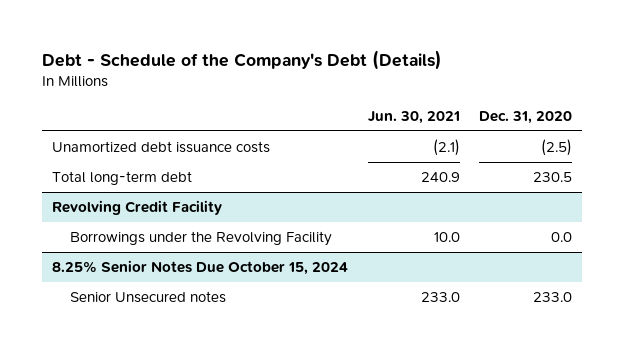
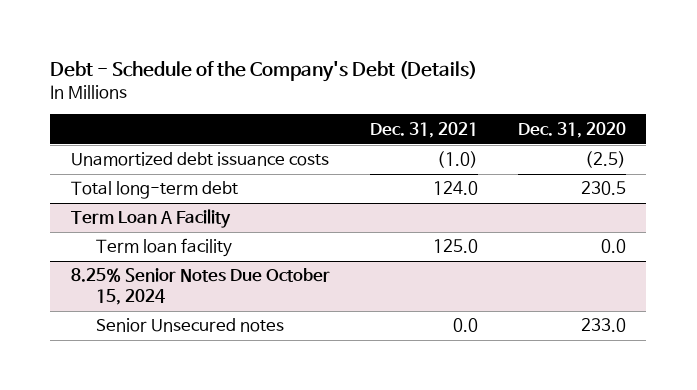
- | Jun. 30, 2021 | Dec. 31, 2020
+ | Dec. 31, 2021 | Dec. 31, 2020
- Revolving Credit Facility
- Borrowings under the Revolving Facility | 10.0 | 0.0
+ Term Loan A Facility
+ Term loan facility | 125.0 | 0.0

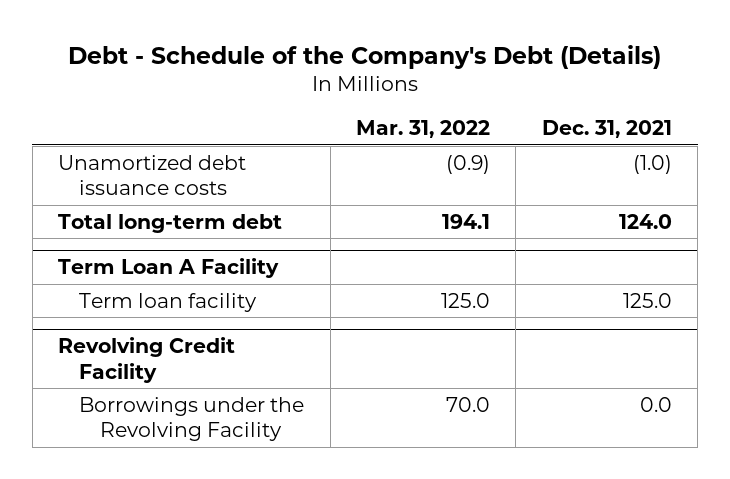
- | Dec. 31, 2021 | Dec. 31, 2020
+ | Mar. 31, 2022 | Dec. 31, 2021
- 8.25% Senior Notes Due October 15, 2024
- Senior Unsecured notes | 0.0 | 233.0
+ Revolving Credit Facility
+ Borrowings under the Revolving Facility | 70.0 | 0.0

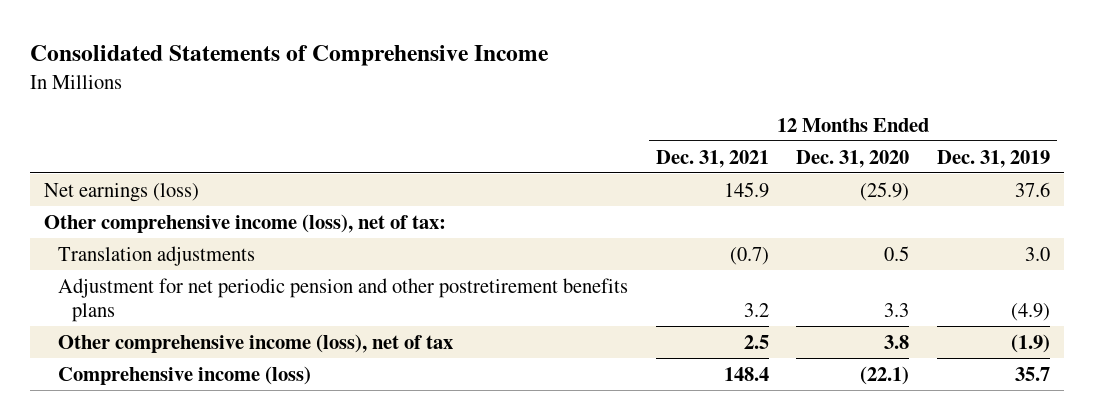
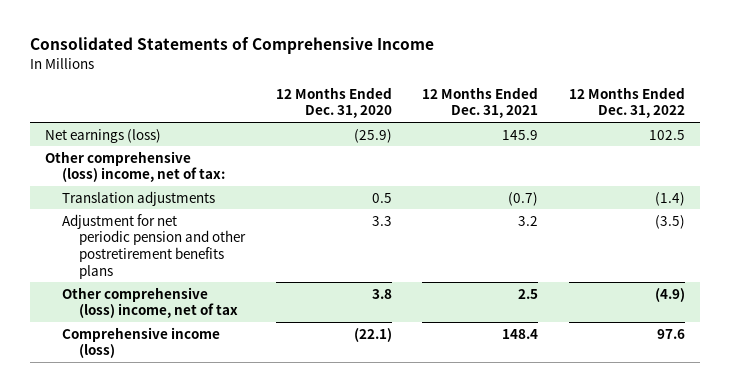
- | 12 Months Ended Dec. 31, 2021 | 12 Months Ended Dec. 31, 2020 | 12 Months Ended Dec. 31, 2019
+ | 12 Months Ended Dec. 31, 2020 | 12 Months Ended Dec. 31, 2021 | 12 Months Ended Dec. 31, 2022
- Other comprehensive income (loss), net of tax:
+ Other comprehensive (loss) income, net of tax:
- Other comprehensive income (loss), net of tax | 2.5 | 3.8 | (1.9)
+ Other comprehensive (loss) income, net of tax | 3.8 | 2.5 | (4.9)

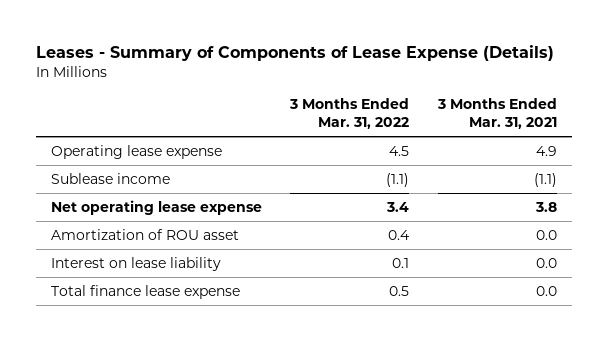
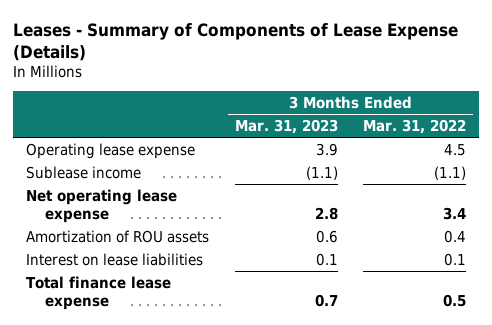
- | 3 Months Ended Mar. 31, 2022 | 3 Months Ended Mar. 31, 2021
+ | 3 Months Ended Mar. 31, 2023 | 3 Months Ended Mar. 31, 2022
- Amortization of ROU asset | 0.4 | 0.0
- Interest on lease liability | 0.1 | 0.0
+ Amortization of ROU assets | 0.6 | 0.4
+ Interest on lease liabilities | 0.1 | 0.1

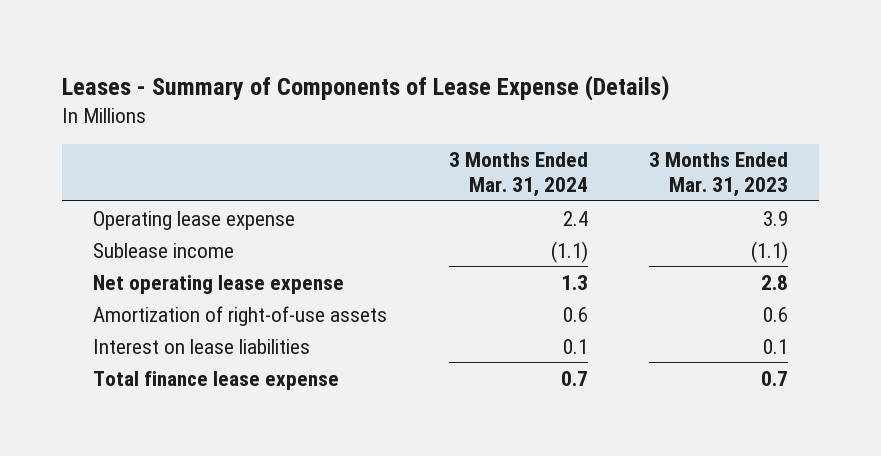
- | 3 Months Ended Mar. 31, 2023 | 3 Months Ended Mar. 31, 2022
+ | 3 Months Ended Mar. 31, 2024 | 3 Months Ended Mar. 31, 2023
- Amortization of ROU assets | 0.6 | 0.4
+ Amortization of right-of-use assets | 0.6 | 0.6

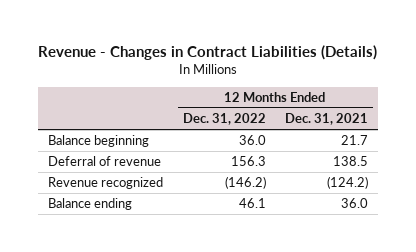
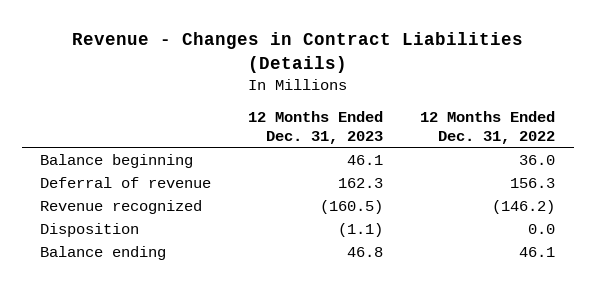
- | 12 Months Ended Dec. 31, 2022 | 12 Months Ended Dec. 31, 2021
+ | 12 Months Ended Dec. 31, 2023 | 12 Months Ended Dec. 31, 2022
+ Disposition | (1.1) | 0.0

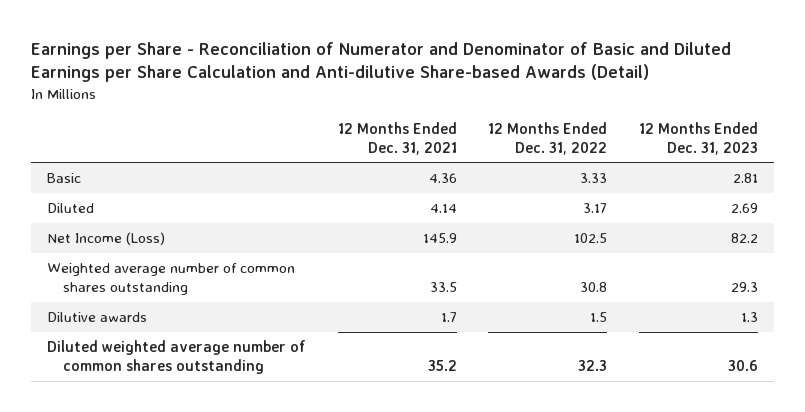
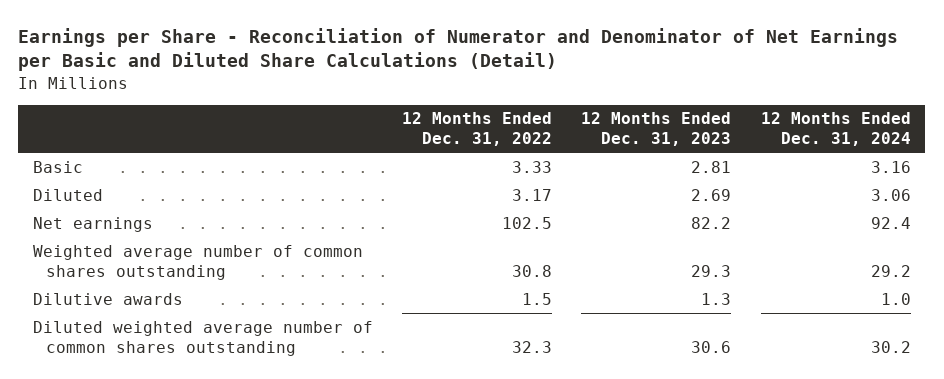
- Earnings per Share - Reconciliation of Numerator and Denominator of Basic and Diluted Earnings per Share Calculation and Anti-dilutive Share-based Awards (Detail)
+ Earnings per Share - Reconciliation of Numerator and Denominator of Net Earnings per Basic and Diluted Share Calculations (Detail)
- | 12 Months Ended Dec. 31, 2021 | 12 Months Ended Dec. 31, 2022 | 12 Months Ended Dec. 31, 2023
+ | 12 Months Ended Dec. 31, 2022 | 12 Months Ended Dec. 31, 2023 | 12 Months Ended Dec. 31, 2024
- Net Income (Loss) | 145.9 | 102.5 | 82.2
+ Net earnings | 102.5 | 82.2 | 92.4

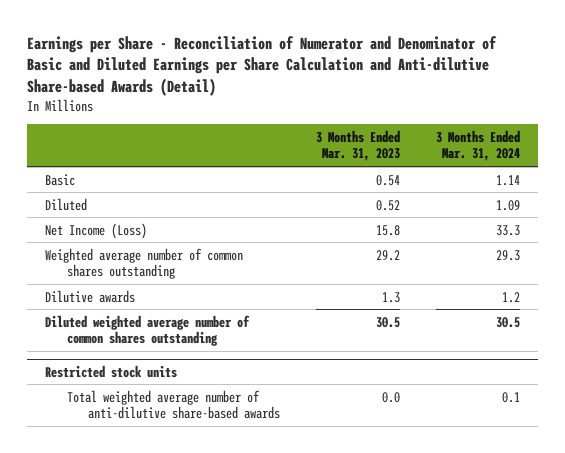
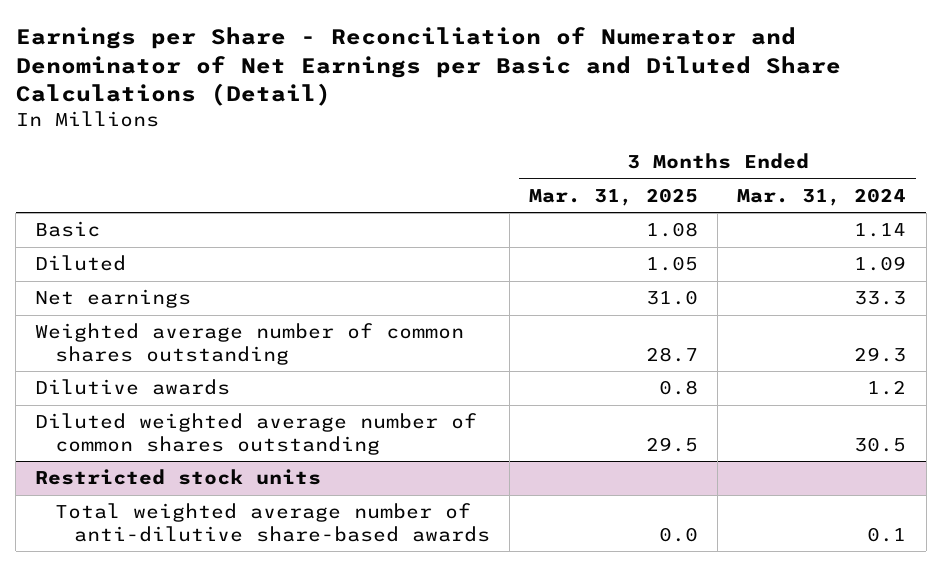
- Earnings per Share - Reconciliation of Numerator and Denominator of Basic and Diluted Earnings per Share Calculation and Anti-dilutive Share-based Awards (Detail)
+ Earnings per Share - Reconciliation of Numerator and Denominator of Net Earnings per Basic and Diluted Share Calculations (Detail)
- | 3 Months Ended Mar. 31, 2023 | 3 Months Ended Mar. 31, 2024
+ | 3 Months Ended Mar. 31, 2025 | 3 Months Ended Mar. 31, 2024
- Net Income (Loss) | 15.8 | 33.3
+ Net earnings | 31.0 | 33.3

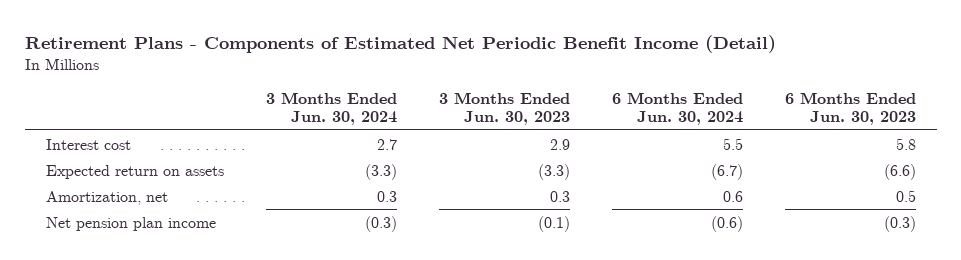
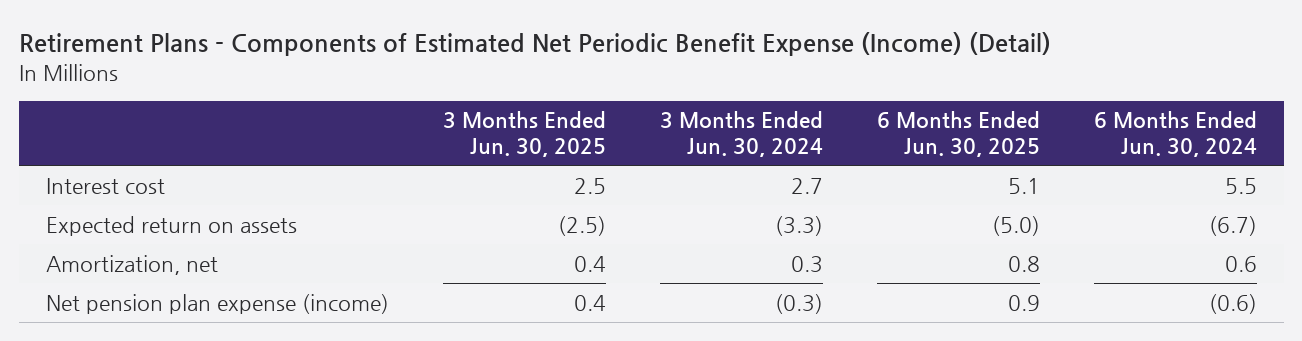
- Retirement Plans - Components of Estimated Net Periodic Benefit Income (Detail)
+ Retirement Plans - Components of Estimated Net Periodic Benefit Expense (Income) (Detail)
- | 3 Months Ended Jun. 30, 2024 | 3 Months Ended Jun. 30, 2023 | 6 Months Ended Jun. 30, 2024 | 6 Months Ended Jun. 30, 2023
+ | 3 Months Ended Jun. 30, 2025 | 3 Months Ended Jun. 30, 2024 | 6 Months Ended Jun. 30, 2025 | 6 Months Ended Jun. 30, 2024
- Net pension plan income | (0.3) | (0.1) | (0.6) | (0.3)
+ Net pension plan expense (income) | 0.4 | (0.3) | 0.9 | (0.6)

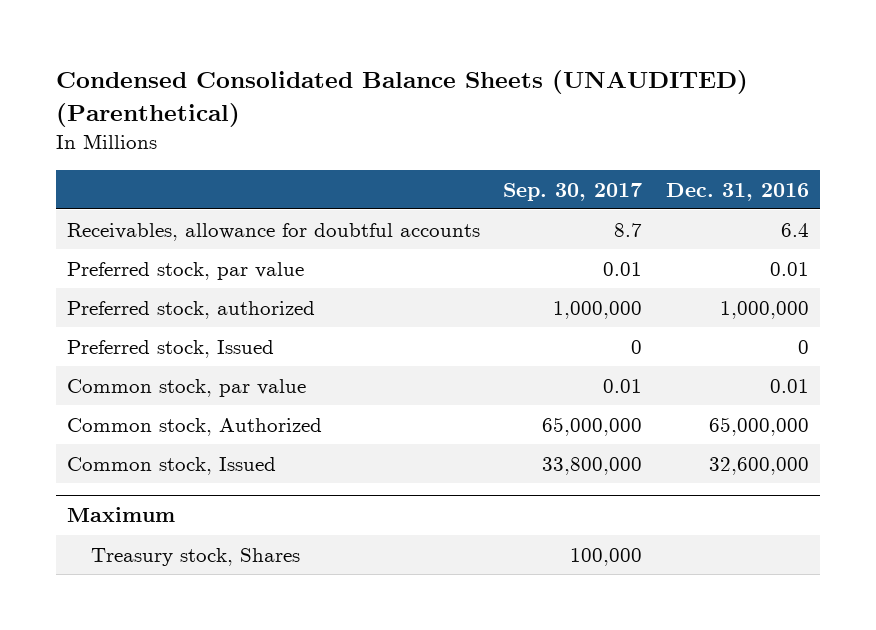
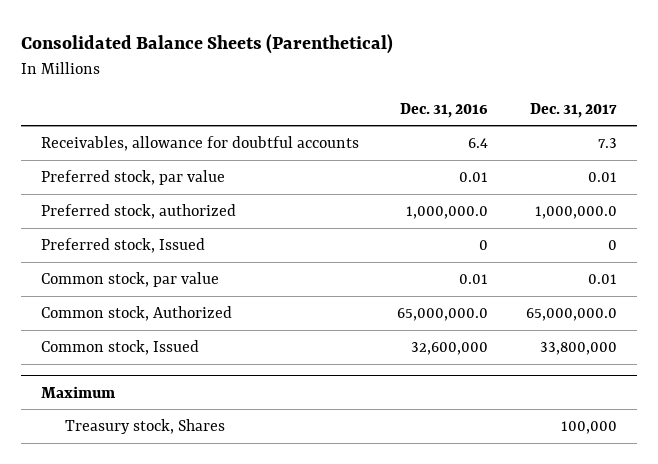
- Condensed Consolidated Balance Sheets (UNAUDITED) (Parenthetical)
+ Consolidated Balance Sheets (Parenthetical)
- | Sep. 30, 2017 | Dec. 31, 2016
+ | Dec. 31, 2016 | Dec. 31, 2017
- Preferred stock, authorized | 1,000,000 | 1,000,000
+ Preferred stock, authorized | 1,000,000.0 | 1,000,000.0
- Common stock, Authorized | 65,000,000 | 65,000,000
+ Common stock, Authorized | 65,000,000.0 | 65,000,000.0

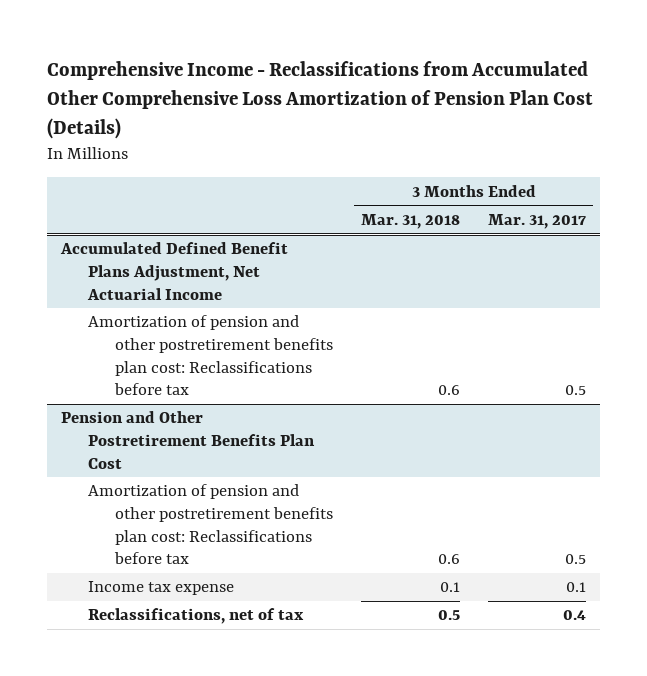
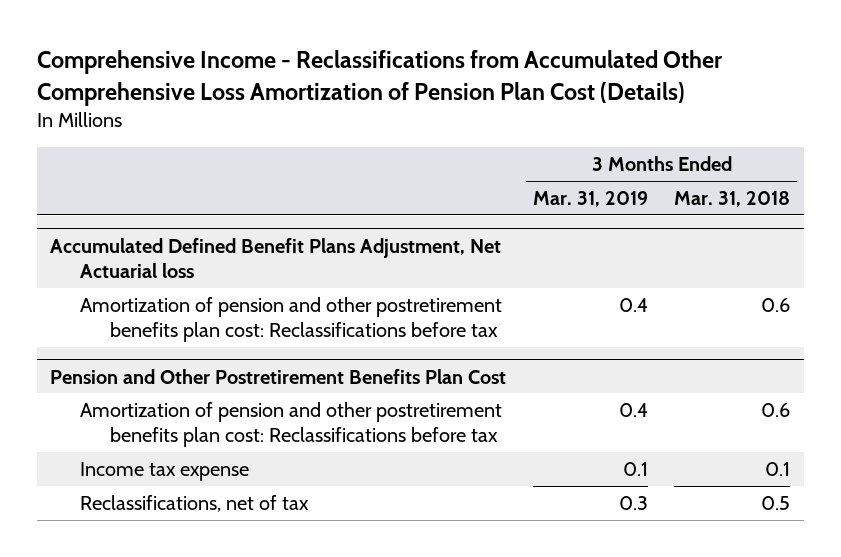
- | 3 Months Ended Mar. 31, 2018 | 3 Months Ended Mar. 31, 2017
+ | 3 Months Ended Mar. 31, 2019 | 3 Months Ended Mar. 31, 2018
- Accumulated Defined Benefit Plans Adjustment, Net Actuarial Income
+ Accumulated Defined Benefit Plans Adjustment, Net Actuarial loss

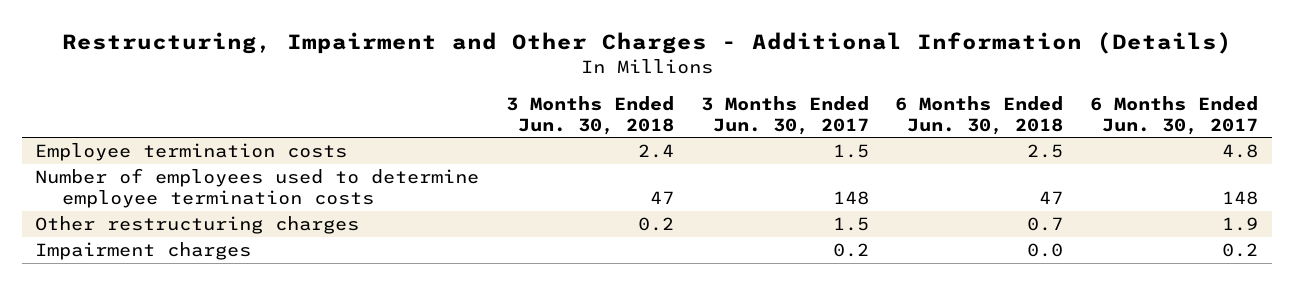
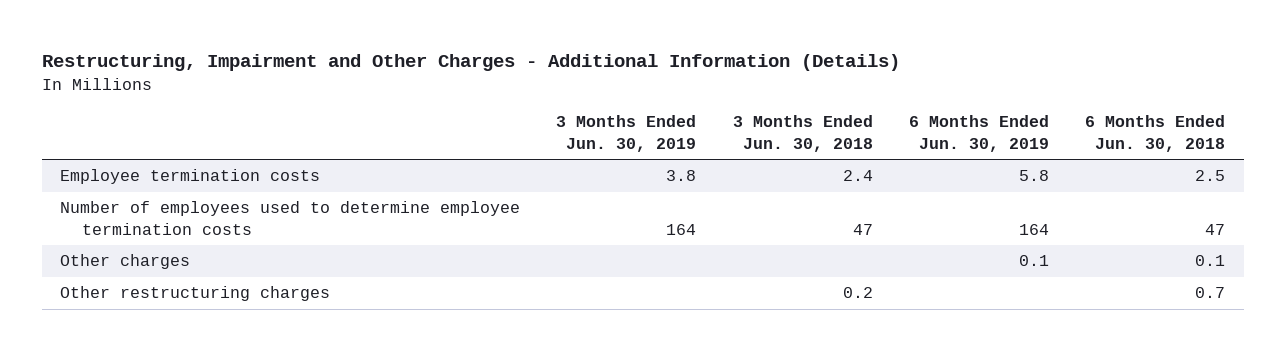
- | 3 Months Ended Jun. 30, 2018 | 3 Months Ended Jun. 30, 2017 | 6 Months Ended Jun. 30, 2018 | 6 Months Ended Jun. 30, 2017
+ | 3 Months Ended Jun. 30, 2019 | 3 Months Ended Jun. 30, 2018 | 6 Months Ended Jun. 30, 2019 | 6 Months Ended Jun. 30, 2018
+ Other charges | | | 0.1 | 0.1
- Impairment charges | | 0.2 | 0.0 | 0.2

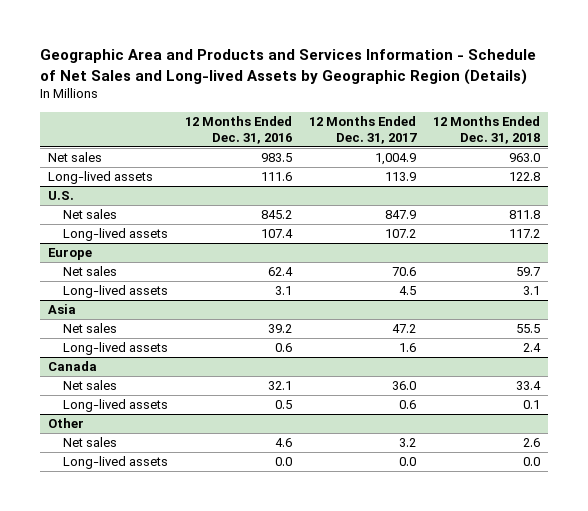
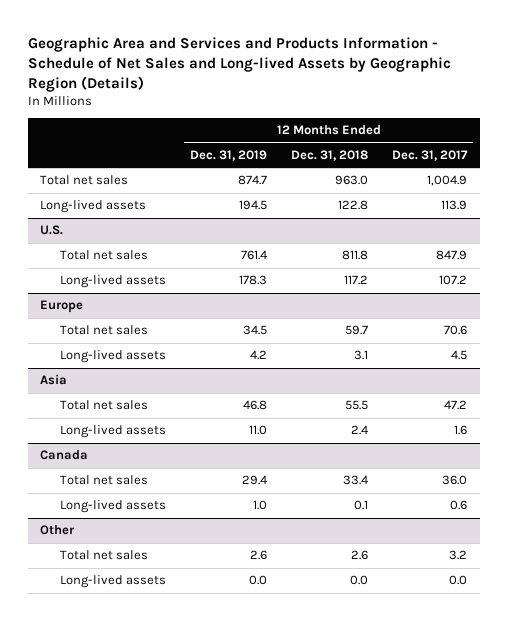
- Geographic Area and Products and Services Information - Schedule of Net Sales and Long-lived Assets by Geographic Region (Details)
+ Geographic Area and Services and Products Information - Schedule of Net Sales and Long-lived Assets by Geographic Region (Details)
- | 12 Months Ended Dec. 31, 2016 | 12 Months Ended Dec. 31, 2017 | 12 Months Ended Dec. 31, 2018
+ | 12 Months Ended Dec. 31, 2019 | 12 Months Ended Dec. 31, 2018 | 12 Months Ended Dec. 31, 2017
- Net sales | 983.5 | 1,004.9 | 963.0
+ Total net sales | 874.7 | 963.0 | 1,004.9
@ U.S.
- Net sales | 845.2 | 847.9 | 811.8
+ Total net sales | 761.4 | 811.8 | 847.9
@ Europe
- Net sales | 62.4 | 70.6 | 59.7
+ Total net sales | 34.5 | 59.7 | 70.6
@ Asia
- Net sales | 39.2 | 47.2 | 55.5
+ Total net sales | 46.8 | 55.5 | 47.2
@ Canada
- Net sales | 32.1 | 36.0 | 33.4
+ Total net sales | 29.4 | 33.4 | 36.0
@ Other
- Net sales | 4.6 | 3.2 | 2.6
+ Total net sales | 2.6 | 2.6 | 3.2

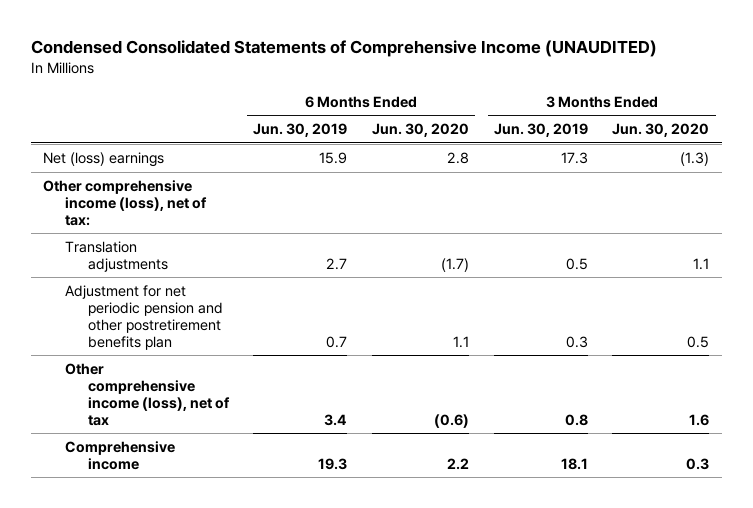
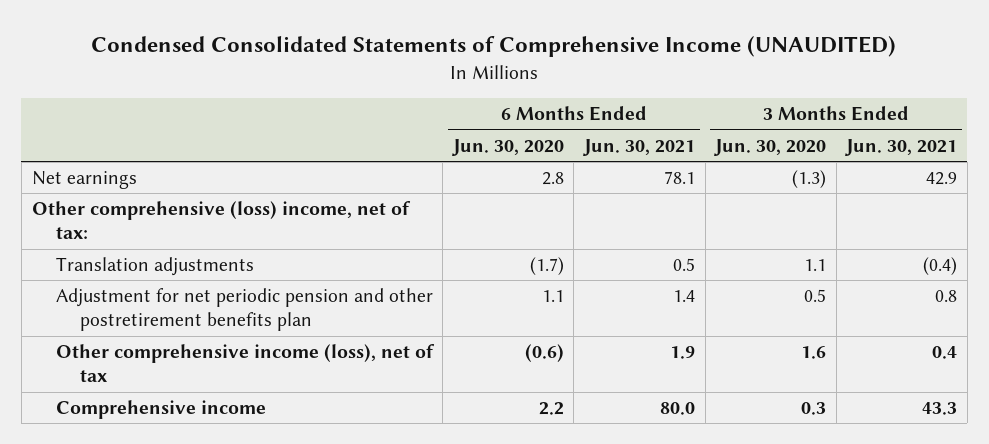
- | 6 Months Ended Jun. 30, 2019 | 6 Months Ended Jun. 30, 2020 | 3 Months Ended Jun. 30, 2019 | 3 Months Ended Jun. 30, 2020
+ | 6 Months Ended Jun. 30, 2020 | 6 Months Ended Jun. 30, 2021 | 3 Months Ended Jun. 30, 2020 | 3 Months Ended Jun. 30, 2021
- Net (loss) earnings | 15.9 | 2.8 | 17.3 | (1.3)
- Other comprehensive income (loss), net of tax:
+ Net earnings | 2.8 | 78.1 | (1.3) | 42.9
+ Other comprehensive (loss) income, net of tax:

